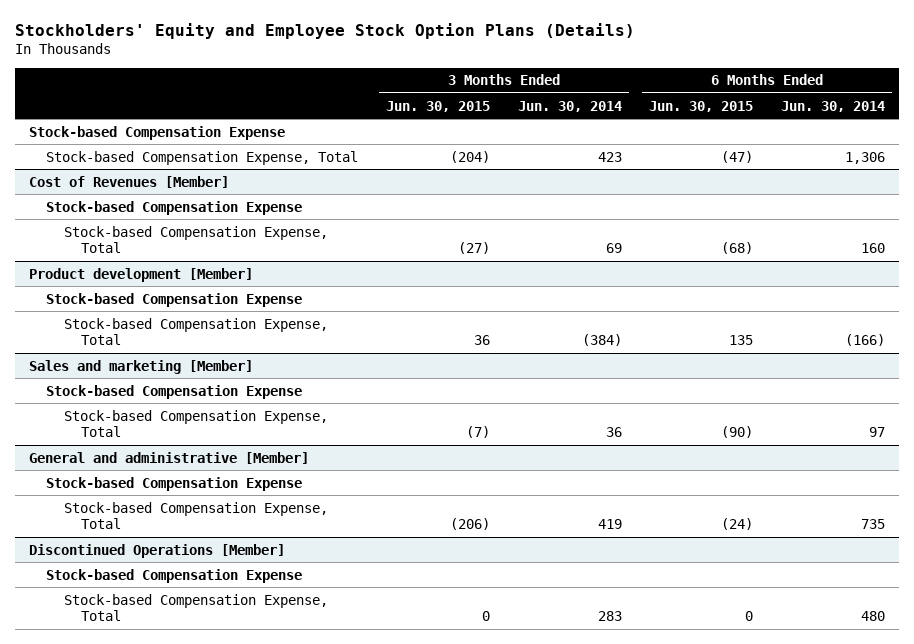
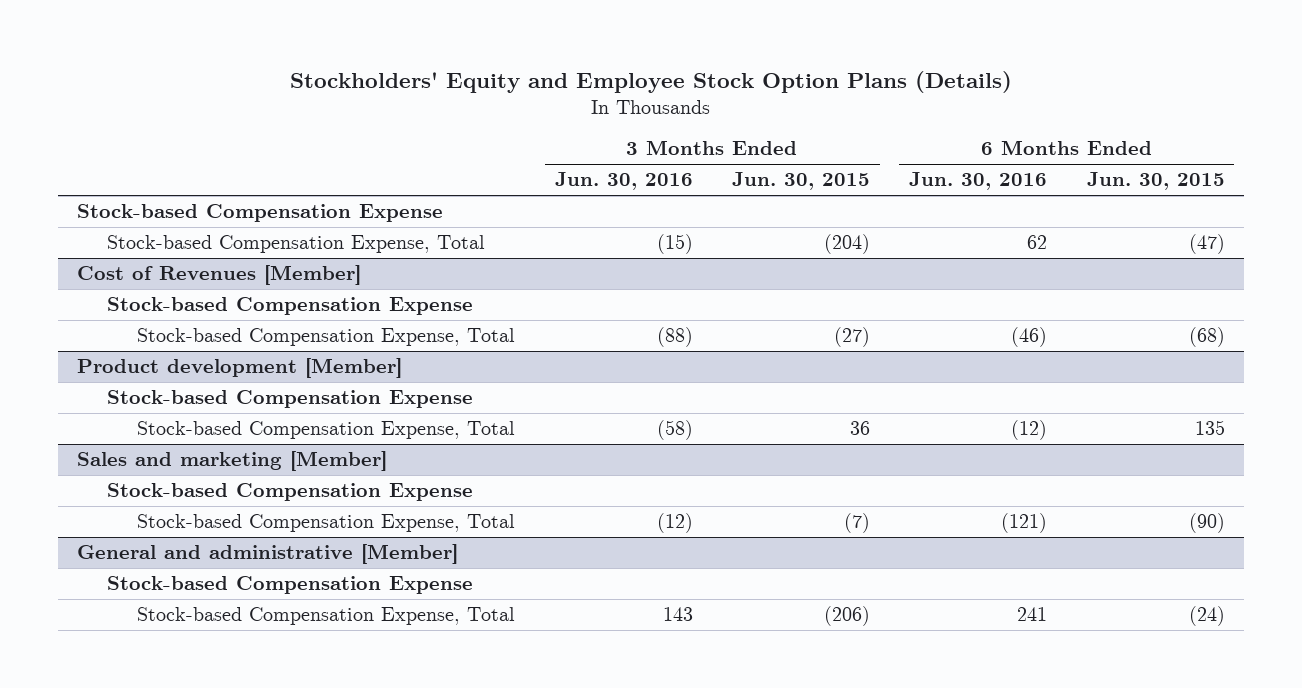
- | 3 Months Ended Jun. 30, 2015 | 3 Months Ended Jun. 30, 2014 | 6 Months Ended Jun. 30, 2015 | 6 Months Ended Jun. 30, 2014
+ | 3 Months Ended Jun. 30, 2016 | 3 Months Ended Jun. 30, 2015 | 6 Months Ended Jun. 30, 2016 | 6 Months Ended Jun. 30, 2015
- Discontinued Operations [Member]
- Stock-based Compensation Expense
- Stock-based Compensation Expense, Total | 0 | 283 | 0 | 480

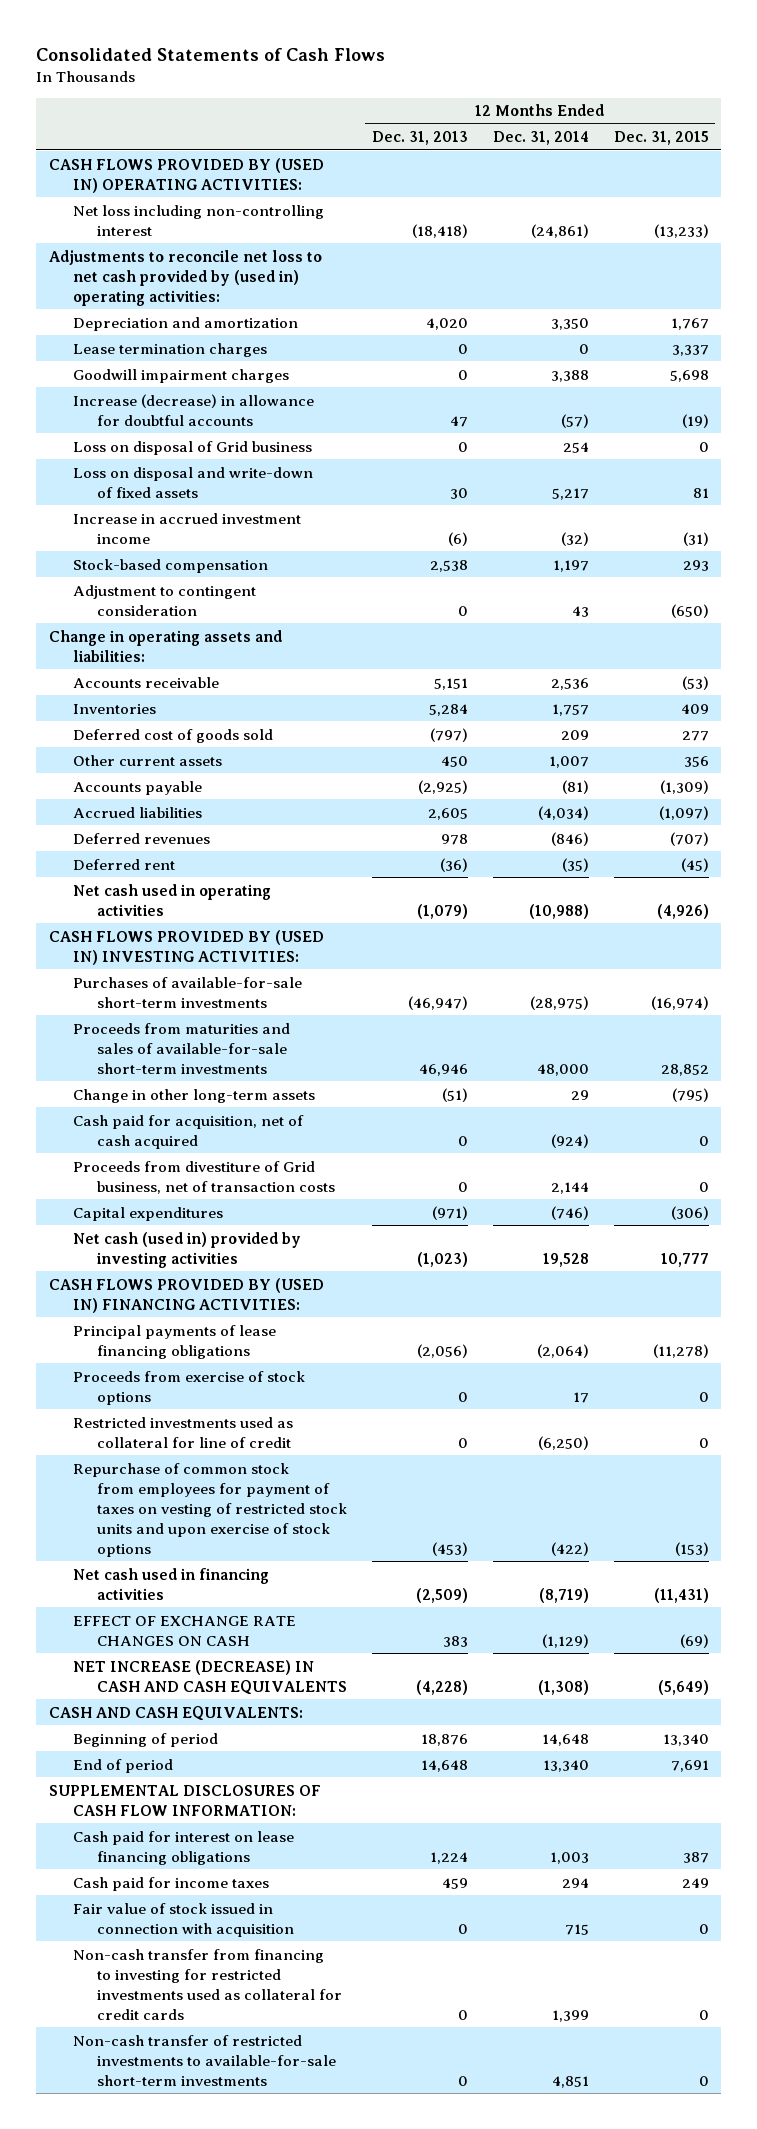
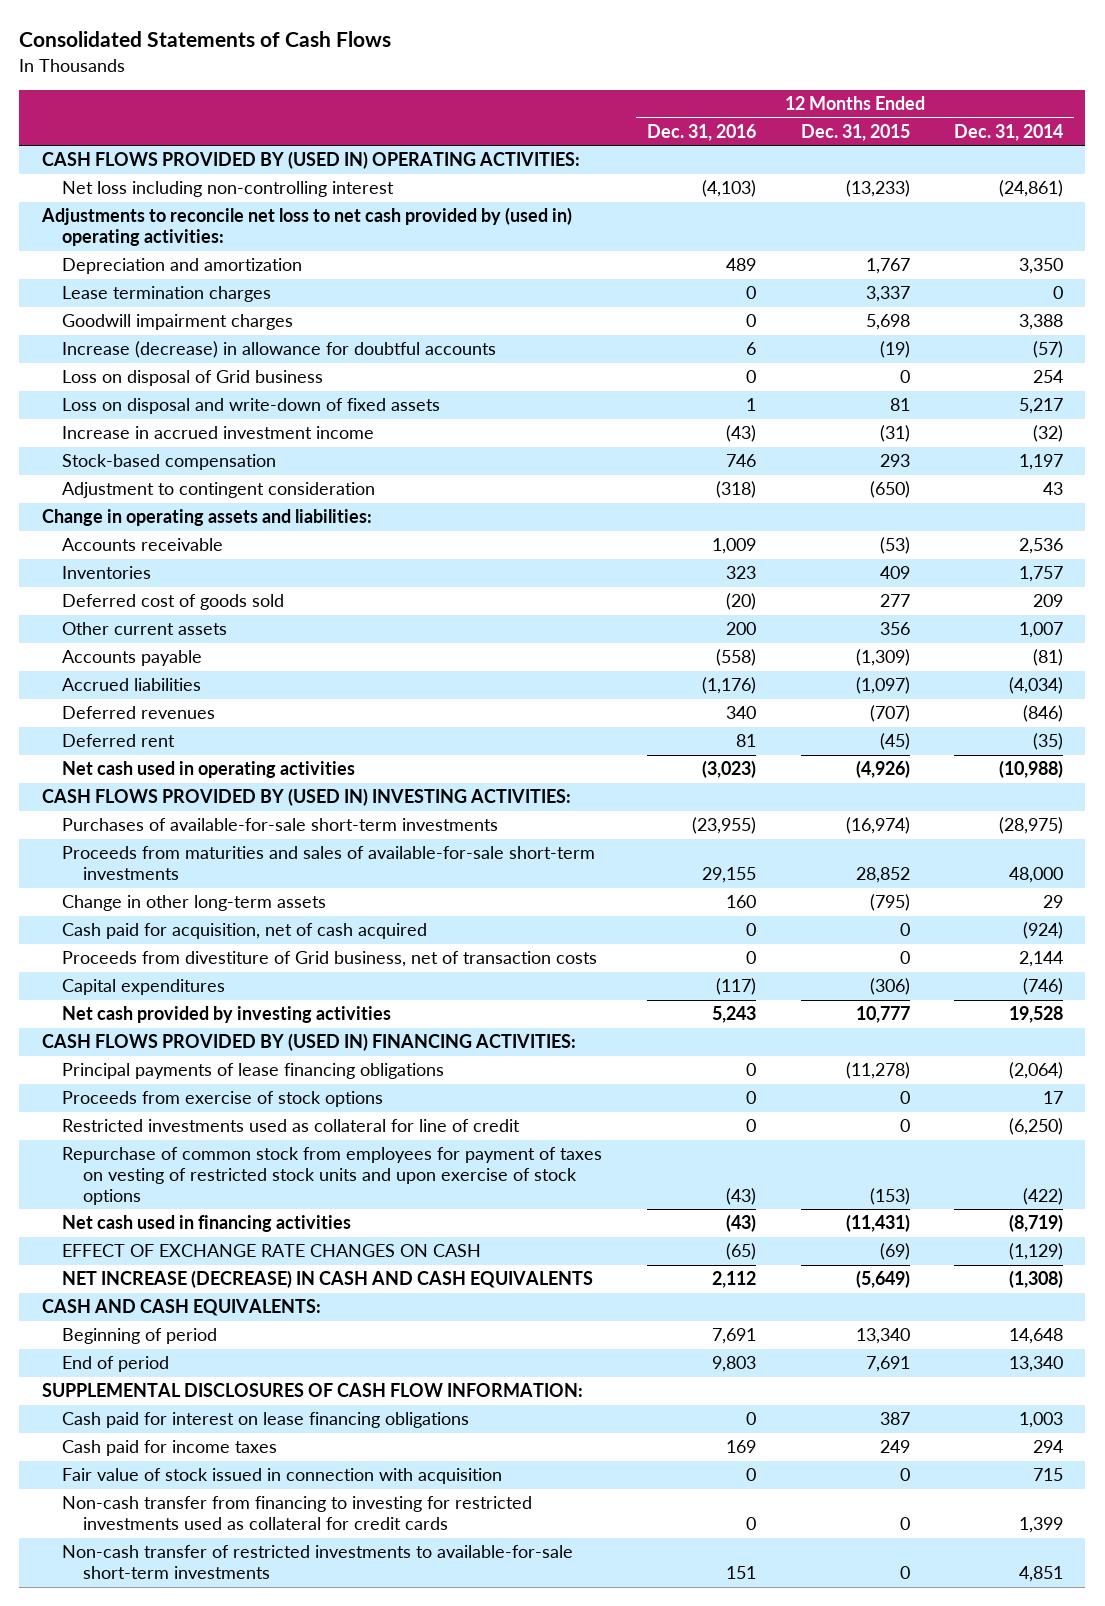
- | 12 Months Ended Dec. 31, 2013 | 12 Months Ended Dec. 31, 2014 | 12 Months Ended Dec. 31, 2015
+ | 12 Months Ended Dec. 31, 2016 | 12 Months Ended Dec. 31, 2015 | 12 Months Ended Dec. 31, 2014
- Net cash (used in) provided by investing activities | (1,023) | 19,528 | 10,777
+ Net cash provided by investing activities | 5,243 | 10,777 | 19,528

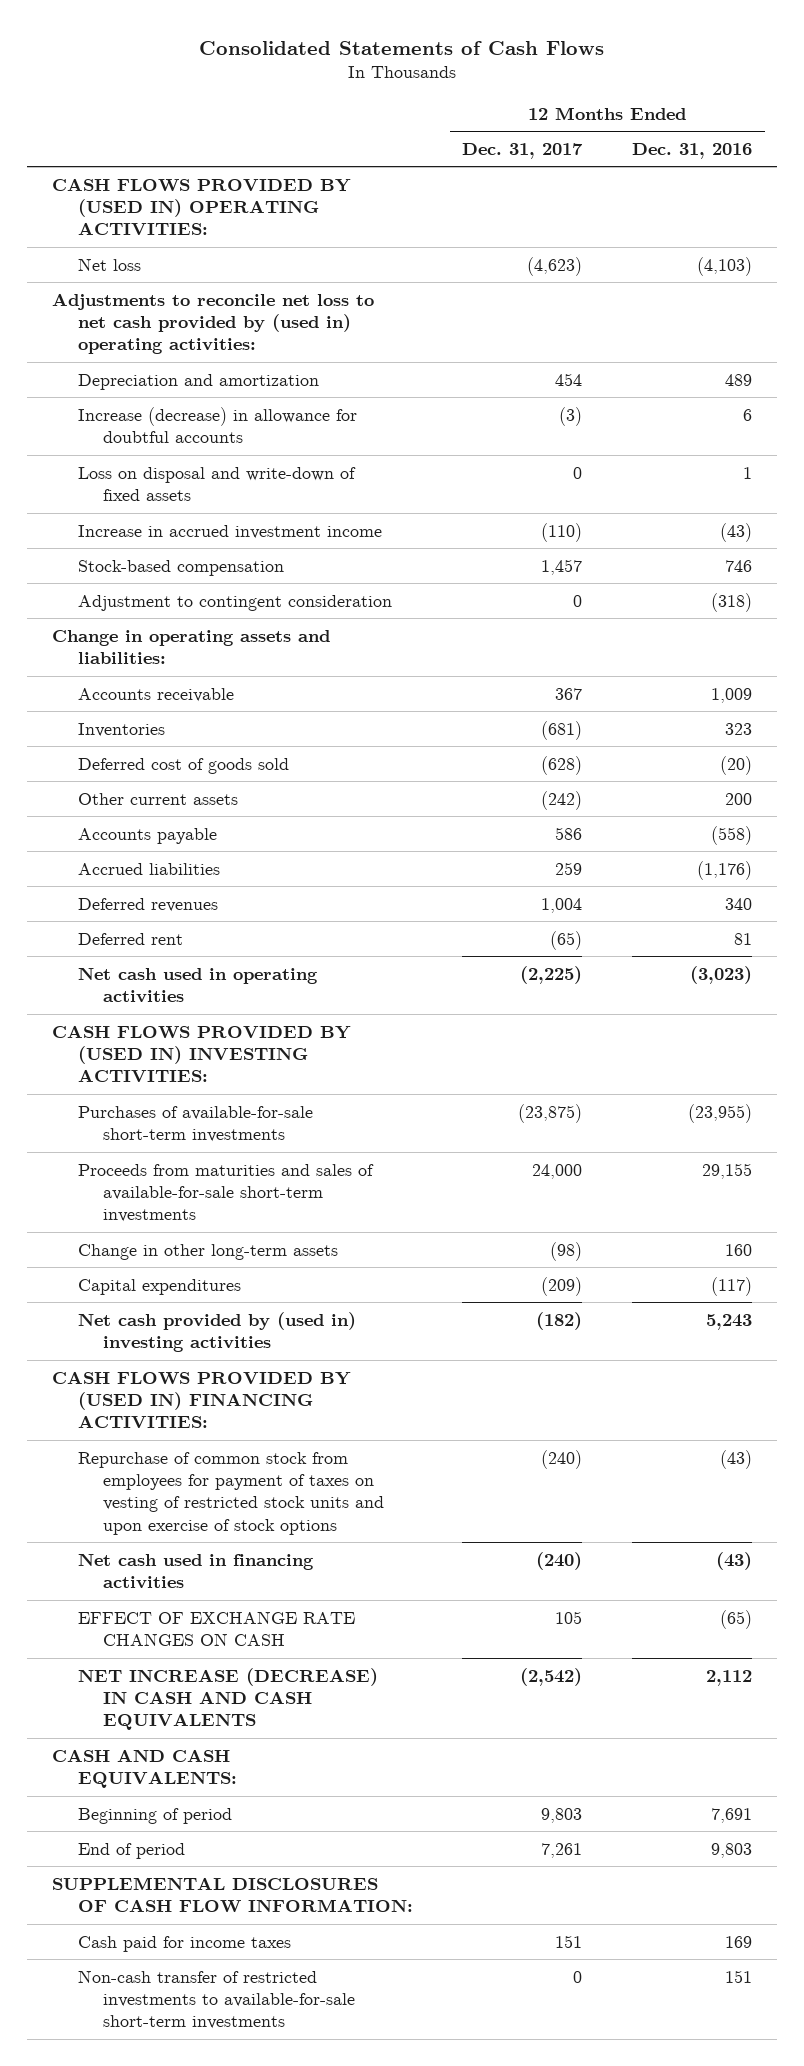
- | 12 Months Ended Dec. 31, 2016 | 12 Months Ended Dec. 31, 2015 | 12 Months Ended Dec. 31, 2014
+ | 12 Months Ended Dec. 31, 2017 | 12 Months Ended Dec. 31, 2016
- Net loss including non-controlling interest | (4,103) | (13,233) | (24,861)
+ Net loss | (4,623) | (4,103)
- Lease termination charges | 0 | 3,337 | 0
- Goodwill impairment charges | 0 | 5,698 | 3,388
- Loss on disposal of Grid business | 0 | 0 | 254
- Cash paid for acquisition, net of cash acquired | 0 | 0 | (924)
- Proceeds from divestiture of Grid business, net of transaction costs | 0 | 0 | 2,144
- Net cash provided by investing activities | 5,243 | 10,777 | 19,528
+ Net cash provided by (used in) investing activities | (182) | 5,243
- Principal payments of lease financing obligations | 0 | (11,278) | (2,064)
- Proceeds from exercise of stock options | 0 | 0 | 17
- Restricted investments used as collateral for line of credit | 0 | 0 | (6,250)
- Cash paid for interest on lease financing obligations | 0 | 387 | 1,003
- Fair value of stock issued in connection with acquisition | 0 | 0 | 715
- Non-cash transfer from financing to investing for restricted investments used as collateral for credit cards | 0 | 0 | 1,399

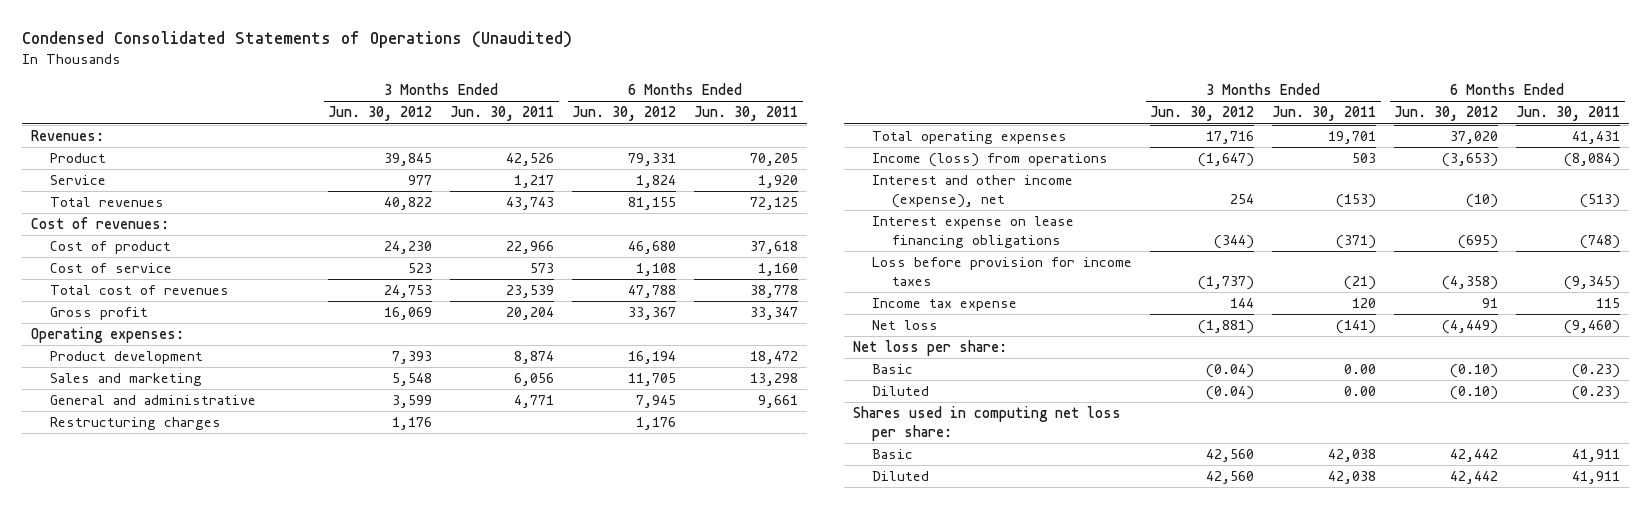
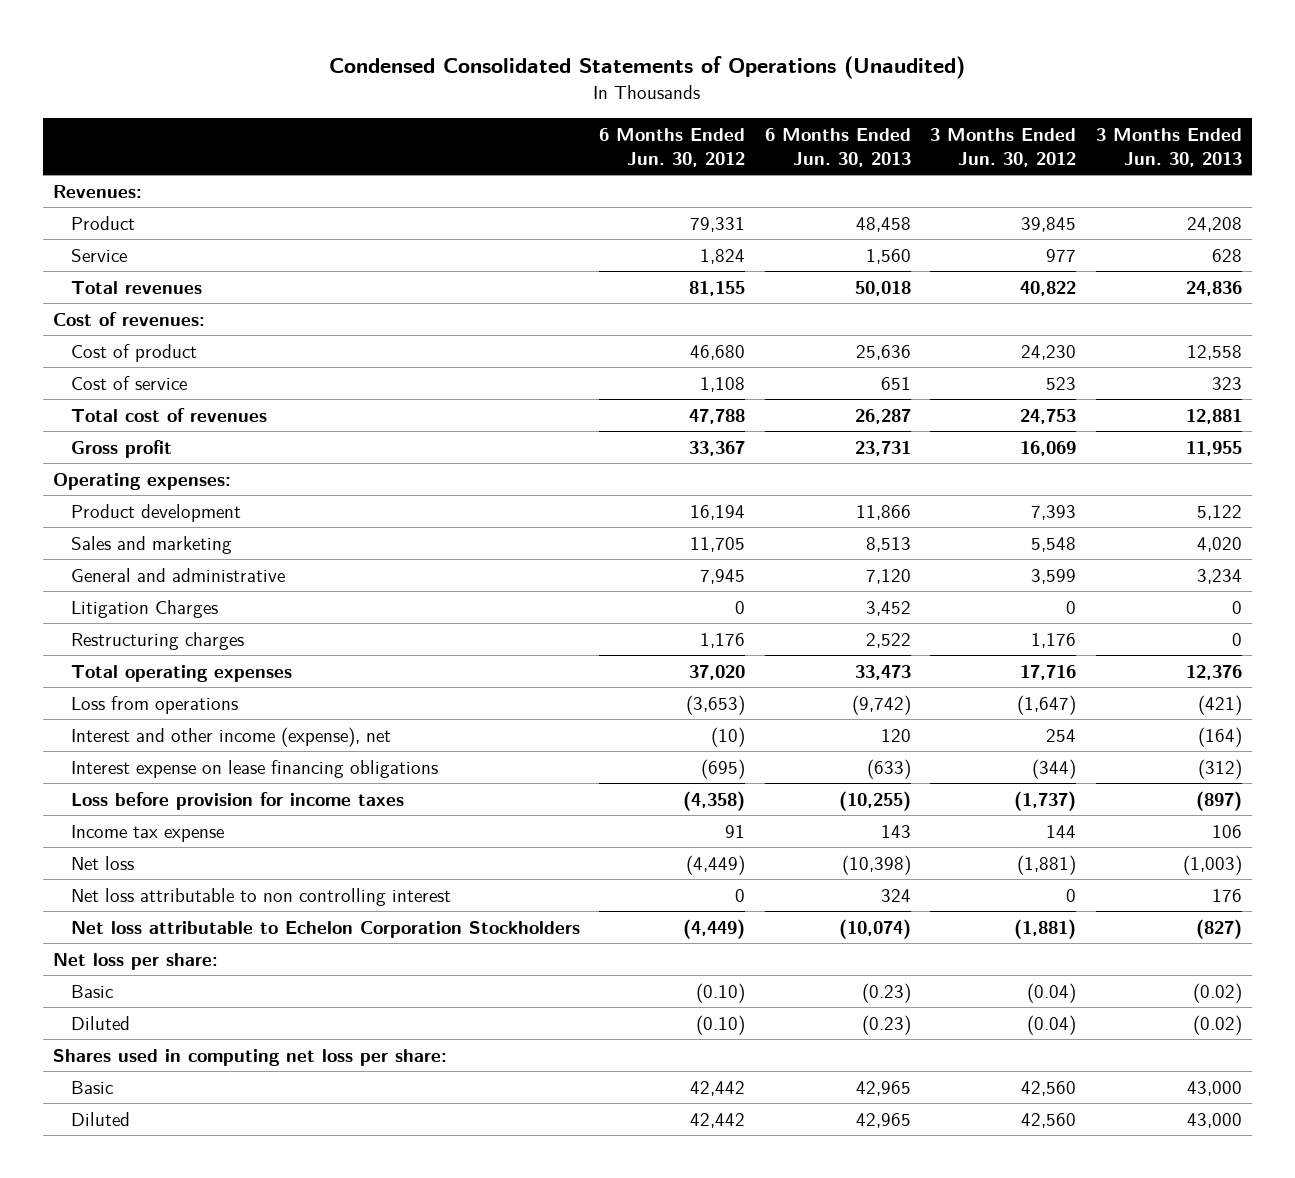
- | 3 Months Ended Jun. 30, 2012 | 3 Months Ended Jun. 30, 2011 | 6 Months Ended Jun. 30, 2012 | 6 Months Ended Jun. 30, 2011
+ | 6 Months Ended Jun. 30, 2012 | 6 Months Ended Jun. 30, 2013 | 3 Months Ended Jun. 30, 2012 | 3 Months Ended Jun. 30, 2013
+ Litigation Charges | 0 | 3,452 | 0 | 0
- Income (loss) from operations | (1,647) | 503 | (3,653) | (8,084)
+ Loss from operations | (3,653) | (9,742) | (1,647) | (421)
+ Net loss attributable to non controlling interest | 0 | 324 | 0 | 176
+ Net loss attributable to Echelon Corporation Stockholders | (4,449) | (10,074) | (1,881) | (827)

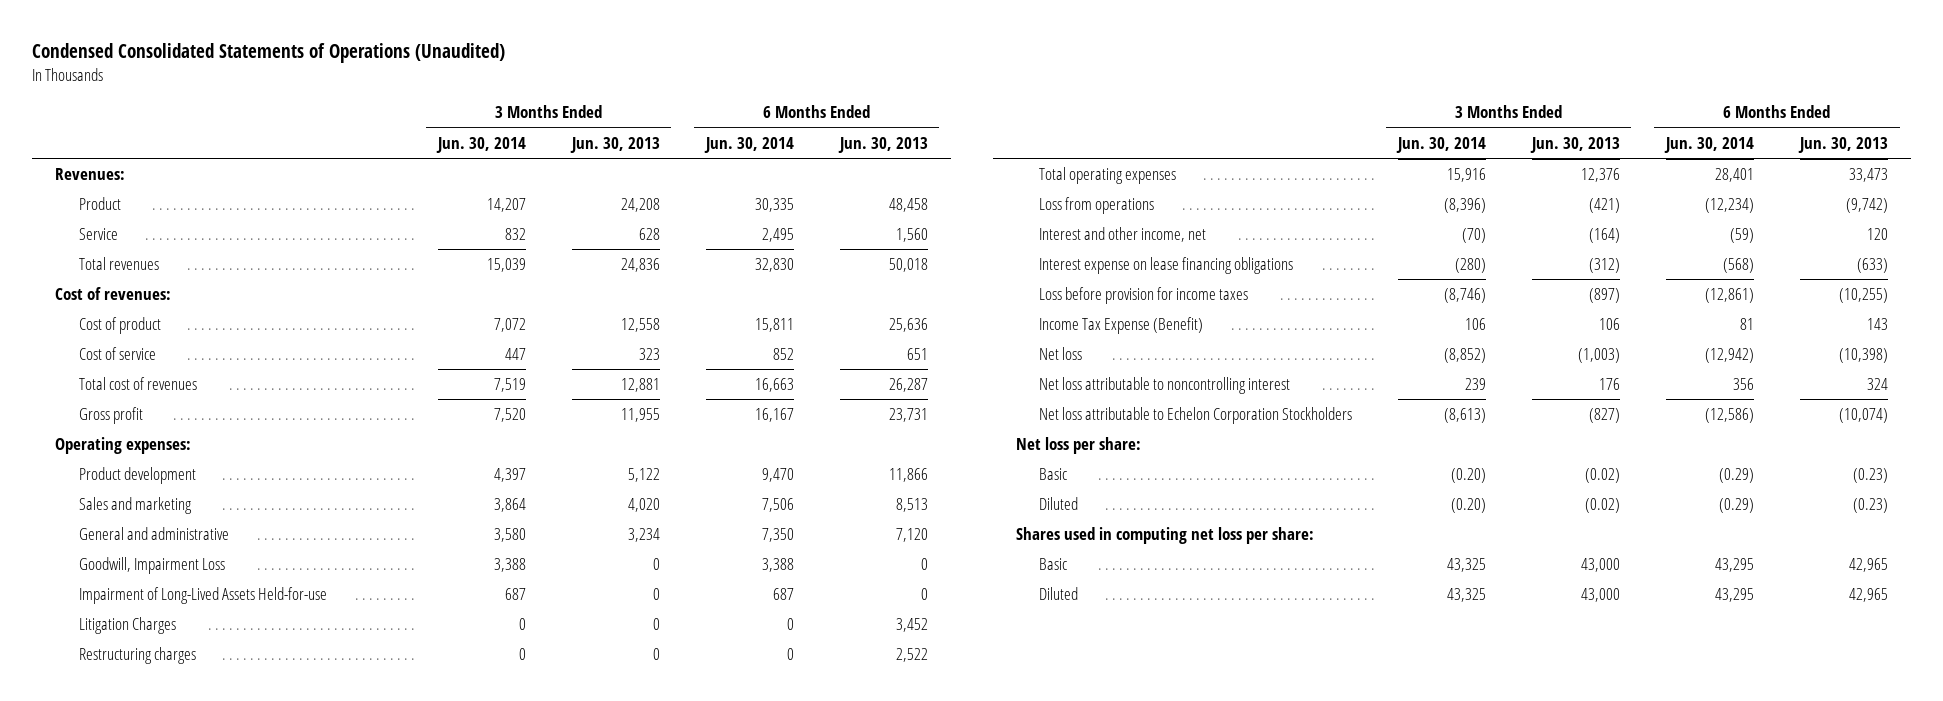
- | 6 Months Ended Jun. 30, 2012 | 6 Months Ended Jun. 30, 2013 | 3 Months Ended Jun. 30, 2012 | 3 Months Ended Jun. 30, 2013
+ | 3 Months Ended Jun. 30, 2014 | 3 Months Ended Jun. 30, 2013 | 6 Months Ended Jun. 30, 2014 | 6 Months Ended Jun. 30, 2013
+ Goodwill, Impairment Loss | 3,388 | 0 | 3,388 | 0
+ Impairment of Long-Lived Assets Held-for-use | 687 | 0 | 687 | 0
- Interest and other income (expense), net | (10) | 120 | 254 | (164)
+ Interest and other income, net | (70) | (164) | (59) | 120
- Income tax expense | 91 | 143 | 144 | 106
+ Income Tax Expense (Benefit) | 106 | 106 | 81 | 143
- Net loss attributable to non controlling interest | 0 | 324 | 0 | 176
+ Net loss attributable to noncontrolling interest | 239 | 176 | 356 | 324

